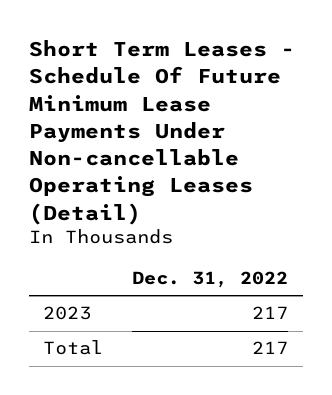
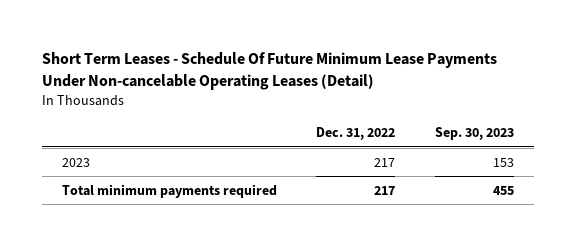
- Short Term Leases - Schedule Of Future Minimum Lease Payments Under Non-cancellable Operating Leases (Detail)
+ Short Term Leases - Schedule Of Future Minimum Lease Payments Under Non-cancelable Operating Leases (Detail)
- | Dec. 31, 2022
+ | Dec. 31, 2022 | Sep. 30, 2023
- Total | 217
+ Total minimum payments required | 217 | 455

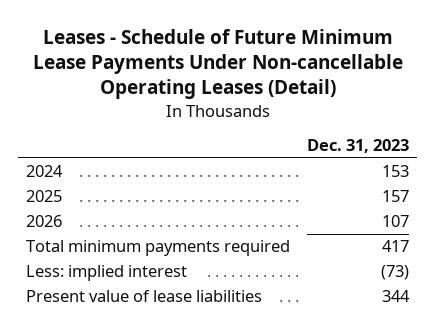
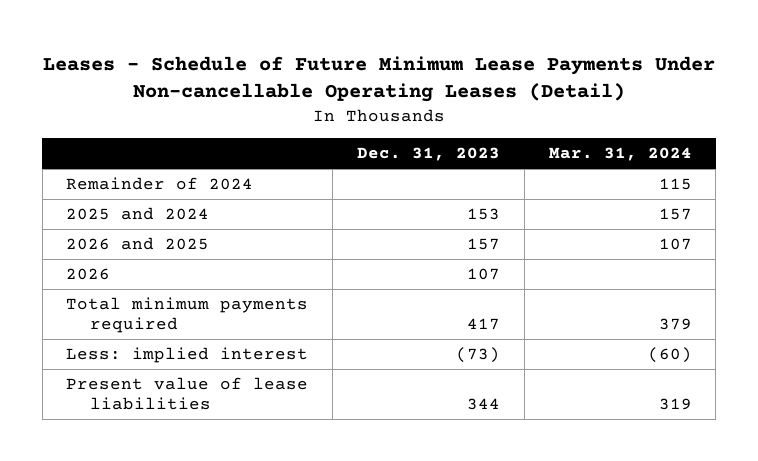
- | Dec. 31, 2023
+ | Dec. 31, 2023 | Mar. 31, 2024
- 2024 | 153
- 2025 | 157
+ Remainder of 2024 | | 115
+ 2025 and 2024 | 153 | 157
+ 2026 and 2025 | 157 | 107

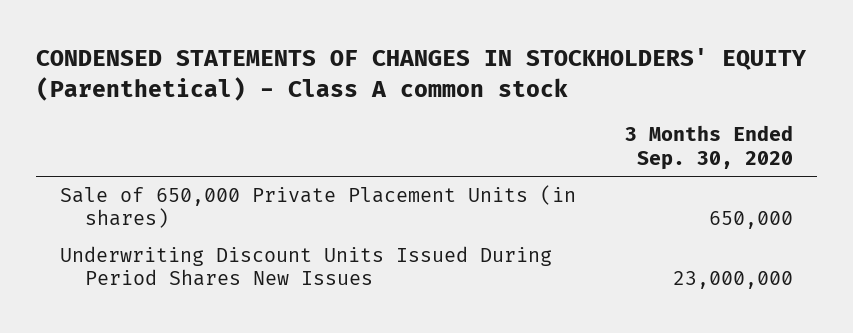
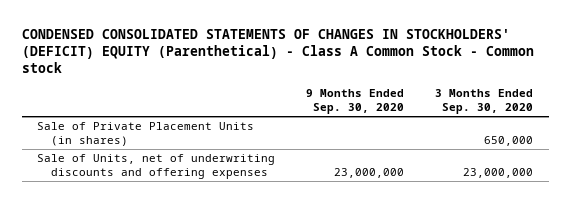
- CONDENSED STATEMENTS OF CHANGES IN STOCKHOLDERS' EQUITY (Parenthetical) - Class A common stock
+ CONDENSED CONSOLIDATED STATEMENTS OF CHANGES IN STOCKHOLDERS' (DEFICIT) EQUITY (Parenthetical) - Class A Common Stock - Common stock
- | 3 Months Ended Sep. 30, 2020
+ | 9 Months Ended Sep. 30, 2020 | 3 Months Ended Sep. 30, 2020
- Sale of 650,000 Private Placement Units (in shares) | 650,000
- Underwriting Discount Units Issued During Period Shares New Issues | 23,000,000
+ Sale of Private Placement Units (in shares) | | 650,000
+ Sale of Units, net of underwriting discounts and offering expenses | 23,000,000 | 23,000,000

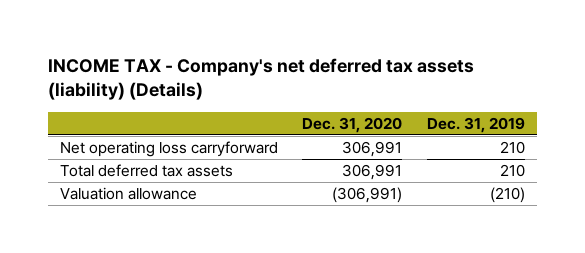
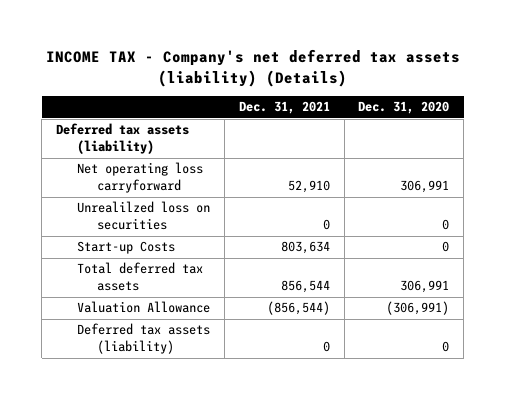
- | Dec. 31, 2020 | Dec. 31, 2019
+ | Dec. 31, 2021 | Dec. 31, 2020
+ Deferred tax assets (liability)
+ Unrealilzed loss on securities | 0 | 0
+ Start-up Costs | 803,634 | 0
- Valuation allowance | (306,991) | (210)
+ Valuation Allowance | (856,544) | (306,991)
+ Deferred tax assets (liability) | 0 | 0

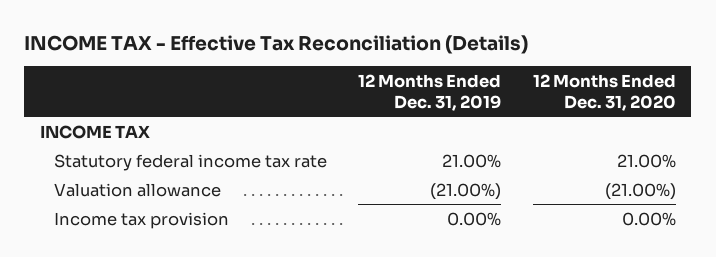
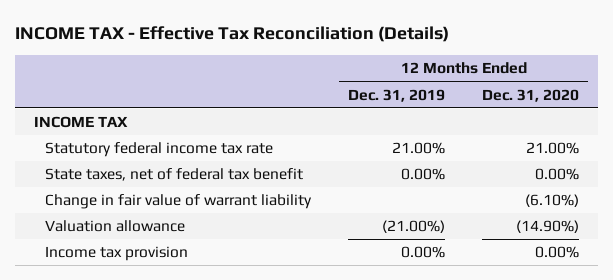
- Valuation allowance | (21.00%) | (21.00%)
+ State taxes, net of federal tax benefit | 0.00% | 0.00%
+ Change in fair value of warrant liability | | (6.10%)
+ Valuation allowance | (21.00%) | (14.90%)

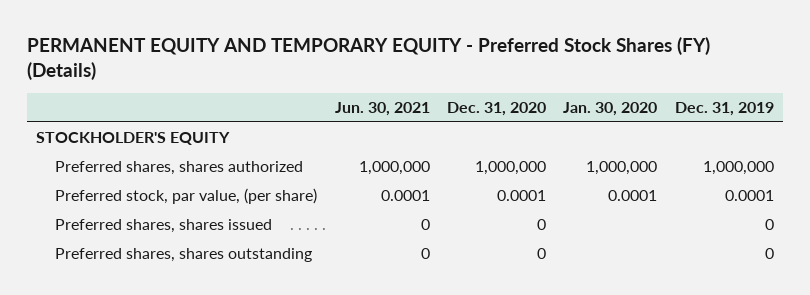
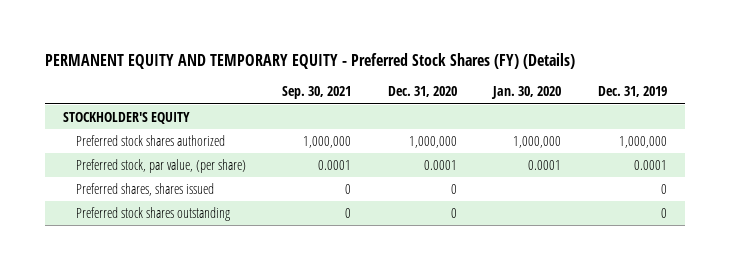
- | Jun. 30, 2021 | Dec. 31, 2020 | Jan. 30, 2020 | Dec. 31, 2019
+ | Sep. 30, 2021 | Dec. 31, 2020 | Jan. 30, 2020 | Dec. 31, 2019
- Preferred shares, shares authorized | 1,000,000 | 1,000,000 | 1,000,000 | 1,000,000
+ Preferred stock shares authorized | 1,000,000 | 1,000,000 | 1,000,000 | 1,000,000
- Preferred shares, shares outstanding | 0 | 0 | | 0
+ Preferred stock shares outstanding | 0 | 0 | | 0

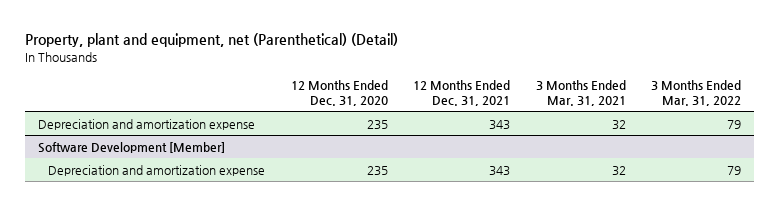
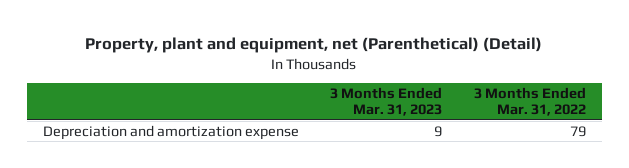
- | 12 Months Ended Dec. 31, 2020 | 12 Months Ended Dec. 31, 2021 | 3 Months Ended Mar. 31, 2021 | 3 Months Ended Mar. 31, 2022
+ | 3 Months Ended Mar. 31, 2023 | 3 Months Ended Mar. 31, 2022
- Software Development [Member]
- Depreciation and amortization expense | 235 | 343 | 32 | 79

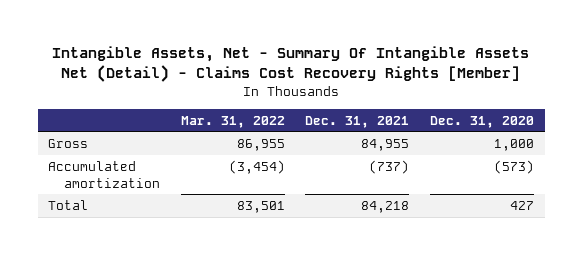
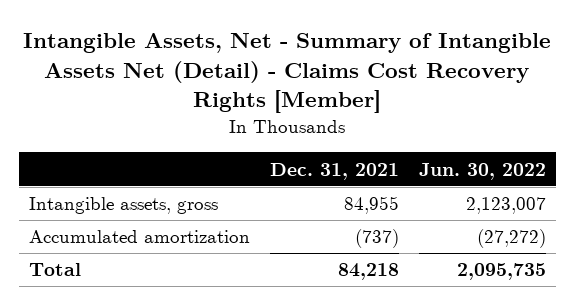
- Intangible Assets, Net - Summary Of Intangible Assets Net (Detail) - Claims Cost Recovery Rights [Member]
+ Intangible Assets, Net - Summary of Intangible Assets Net (Detail) - Claims Cost Recovery Rights [Member]
- | Mar. 31, 2022 | Dec. 31, 2021 | Dec. 31, 2020
+ | Dec. 31, 2021 | Jun. 30, 2022
- Gross | 86,955 | 84,955 | 1,000
+ Intangible assets, gross | 84,955 | 2,123,007

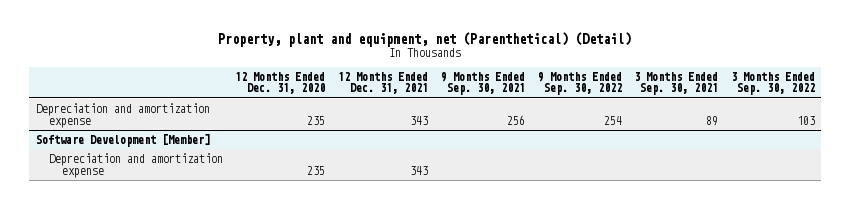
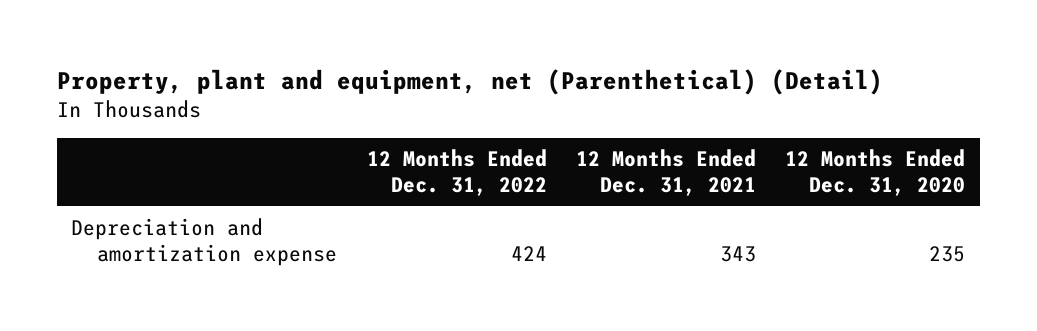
- | 12 Months Ended Dec. 31, 2020 | 12 Months Ended Dec. 31, 2021 | 9 Months Ended Sep. 30, 2021 | 9 Months Ended Sep. 30, 2022 | 3 Months Ended Sep. 30, 2021 | 3 Months Ended Sep. 30, 2022
+ | 12 Months Ended Dec. 31, 2022 | 12 Months Ended Dec. 31, 2021 | 12 Months Ended Dec. 31, 2020
- Software Development [Member]
- Depreciation and amortization expense | 235 | 343 | | | |

